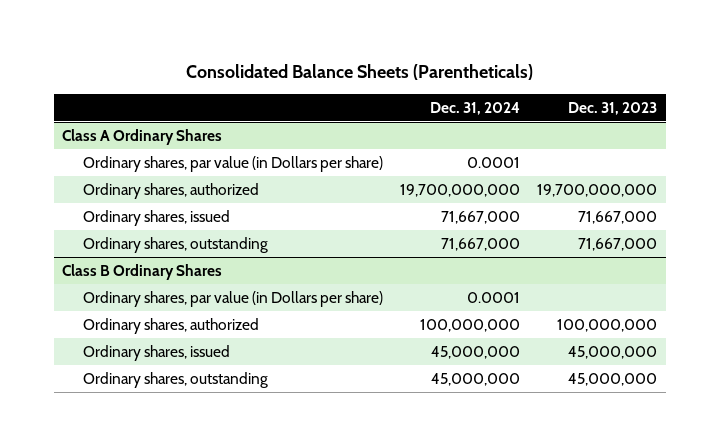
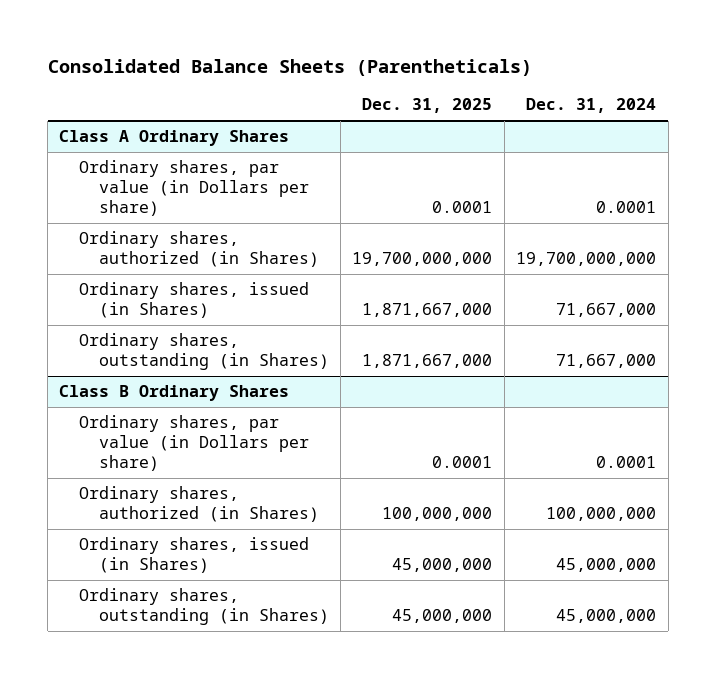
- | Dec. 31, 2024 | Dec. 31, 2023
+ | Dec. 31, 2025 | Dec. 31, 2024
@ Class A Ordinary Shares
- Ordinary shares, authorized | 19,700,000,000 | 19,700,000,000
- Ordinary shares, issued | 71,667,000 | 71,667,000
- Ordinary shares, outstanding | 71,667,000 | 71,667,000
+ Ordinary shares, authorized (in Shares) | 19,700,000,000 | 19,700,000,000
+ Ordinary shares, issued (in Shares) | 1,871,667,000 | 71,667,000
+ Ordinary shares, outstanding (in Shares) | 1,871,667,000 | 71,667,000
@ Class B Ordinary Shares
- Ordinary shares, authorized | 100,000,000 | 100,000,000
- Ordinary shares, issued | 45,000,000 | 45,000,000
- Ordinary shares, outstanding | 45,000,000 | 45,000,000
+ Ordinary shares, authorized (in Shares) | 100,000,000 | 100,000,000
+ Ordinary shares, issued (in Shares) | 45,000,000 | 45,000,000
+ Ordinary shares, outstanding (in Shares) | 45,000,000 | 45,000,000

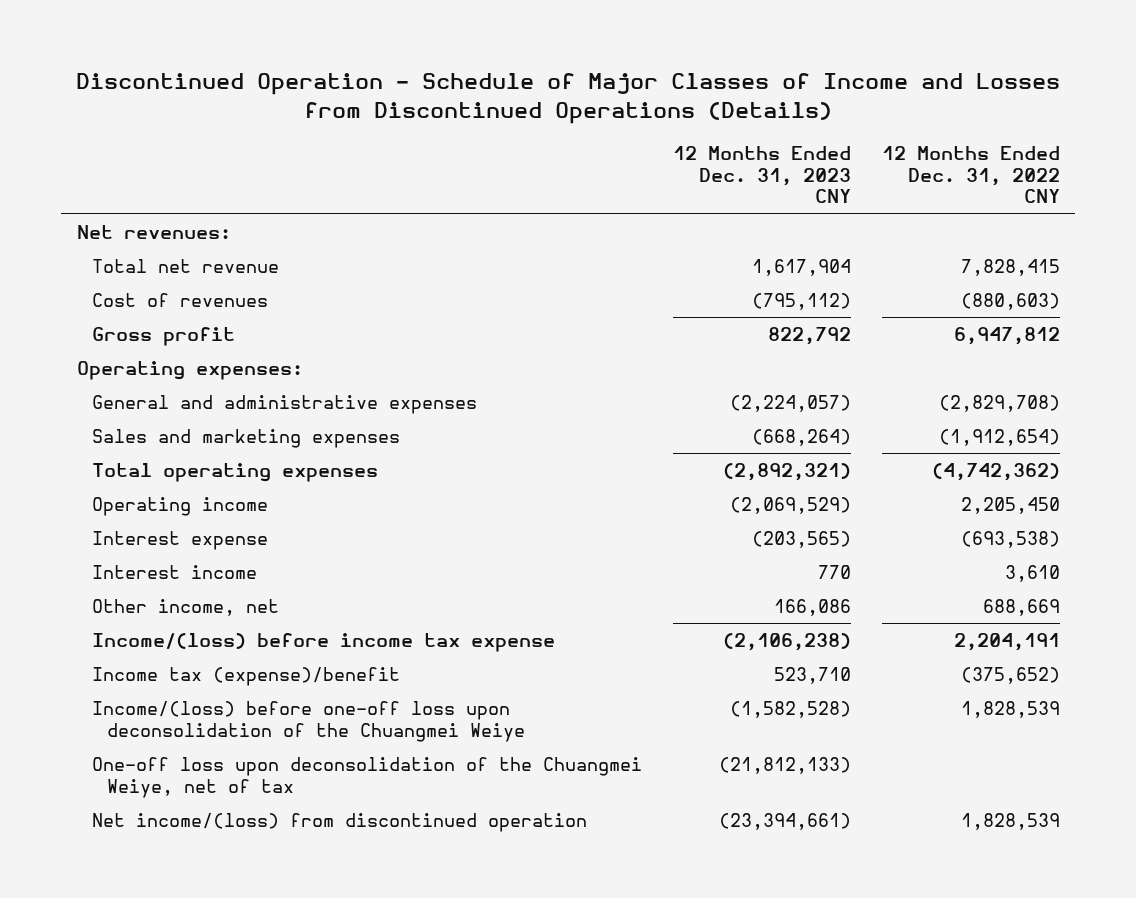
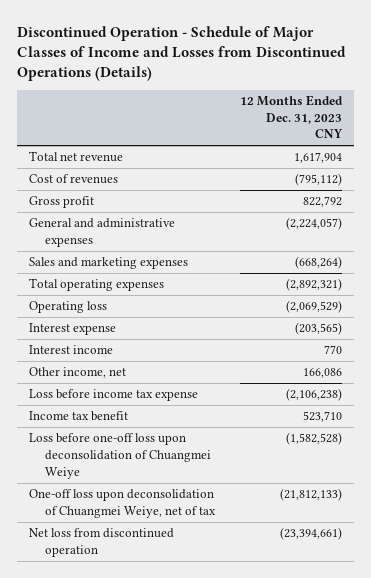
- | 12 Months Ended Dec. 31, 2023 CNY | 12 Months Ended Dec. 31, 2022 CNY
+ | 12 Months Ended Dec. 31, 2023 CNY
- Net revenues:
- Operating expenses:
- Operating income | (2,069,529) | 2,205,450
+ Operating loss | (2,069,529)
- Income/(loss) before income tax expense | (2,106,238) | 2,204,191
- Income tax (expense)/benefit | 523,710 | (375,652)
- Income/(loss) before one-off loss upon deconsolidation of the Chuangmei Weiye | (1,582,528) | 1,828,539
- One-off loss upon deconsolidation of the Chuangmei Weiye, net of tax | (21,812,133) |
- Net income/(loss) from discontinued operation | (23,394,661) | 1,828,539
+ Loss before income tax expense | (2,106,238)
+ Income tax benefit | 523,710
+ Loss before one-off loss upon deconsolidation of Chuangmei Weiye | (1,582,528)
+ One-off loss upon deconsolidation of Chuangmei Weiye, net of tax | (21,812,133)
+ Net loss from discontinued operation | (23,394,661)

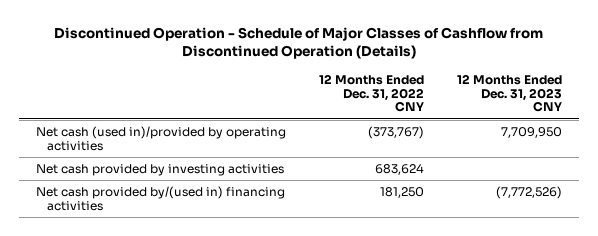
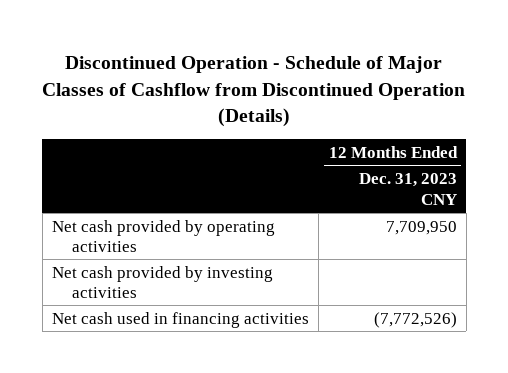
- | 12 Months Ended Dec. 31, 2022 CNY | 12 Months Ended Dec. 31, 2023 CNY
+ | 12 Months Ended Dec. 31, 2023 CNY
- Net cash (used in)/provided by operating activities | (373,767) | 7,709,950
+ Net cash provided by operating activities | 7,709,950
- Net cash provided by/(used in) financing activities | 181,250 | (7,772,526)
+ Net cash used in financing activities | (7,772,526)

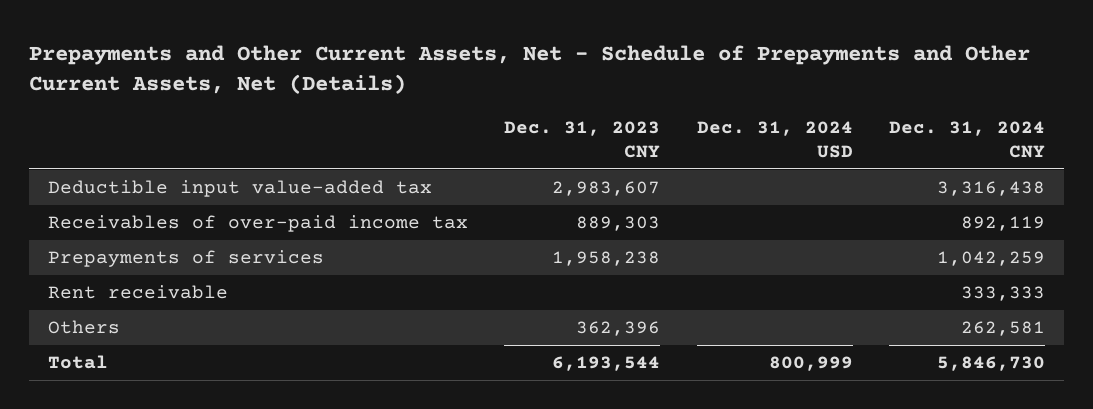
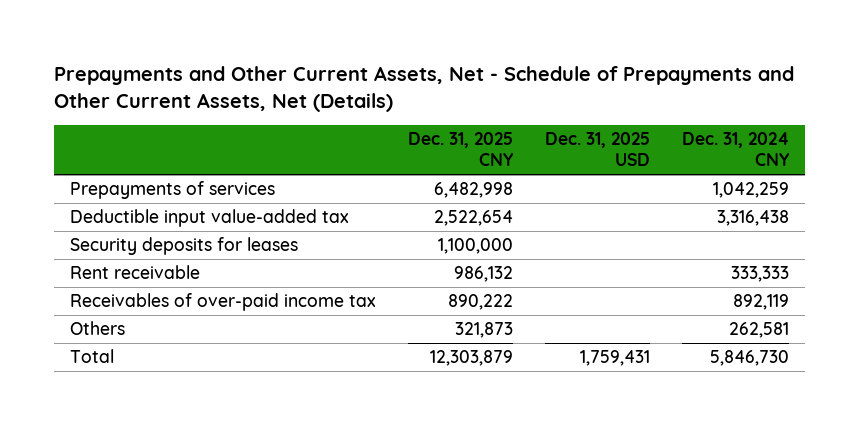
- | Dec. 31, 2023 CNY | Dec. 31, 2024 USD | Dec. 31, 2024 CNY
+ | Dec. 31, 2025 CNY | Dec. 31, 2025 USD | Dec. 31, 2024 CNY
moved down: Deductible input value-added tax | 2,522,654 | | 3,316,438
+ Security deposits for leases | 1,100,000 | |
moved down: Receivables of over-paid income tax | 890,222 | | 892,119

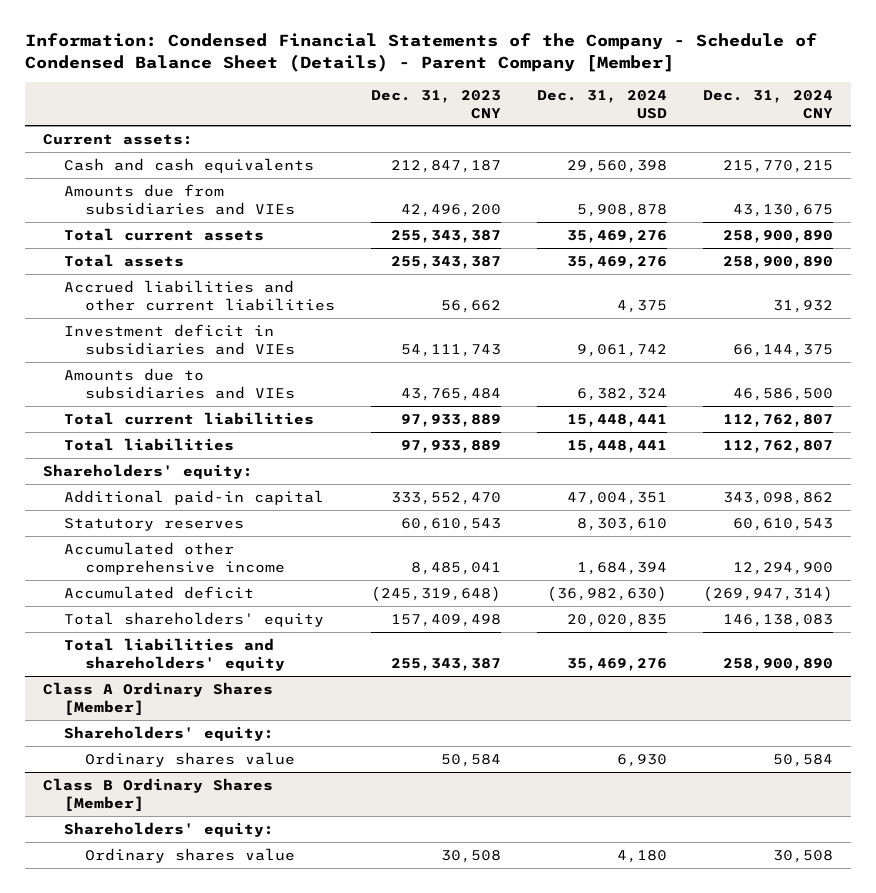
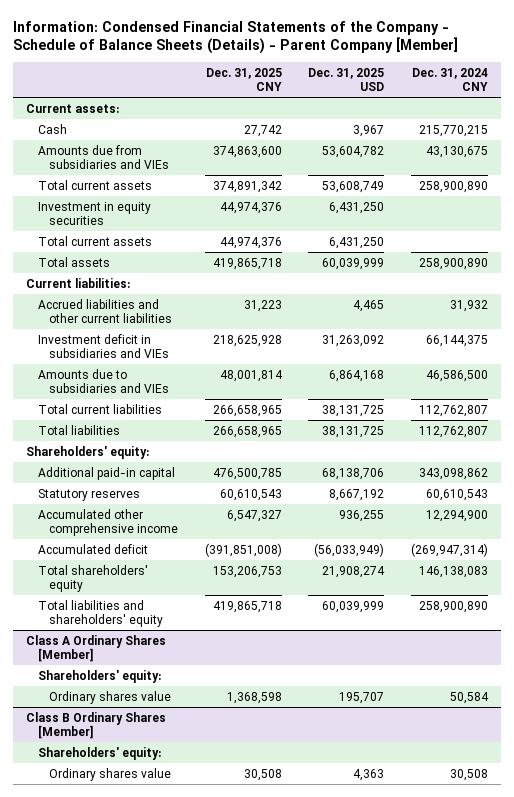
- Information: Condensed Financial Statements of the Company - Schedule of Condensed Balance Sheet (Details) - Parent Company [Member]
+ Information: Condensed Financial Statements of the Company - Schedule of Balance Sheets (Details) - Parent Company [Member]
- | Dec. 31, 2023 CNY | Dec. 31, 2024 USD | Dec. 31, 2024 CNY
+ | Dec. 31, 2025 CNY | Dec. 31, 2025 USD | Dec. 31, 2024 CNY
- Cash and cash equivalents | 212,847,187 | 29,560,398 | 215,770,215
+ Cash | 27,742 | 3,967 | 215,770,215
+ Investment in equity securities | 44,974,376 | 6,431,250 |
+ Total current assets | 44,974,376 | 6,431,250 |
+ Current liabilities:

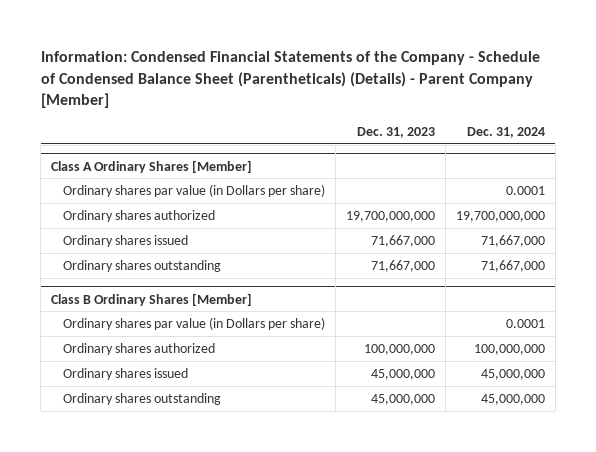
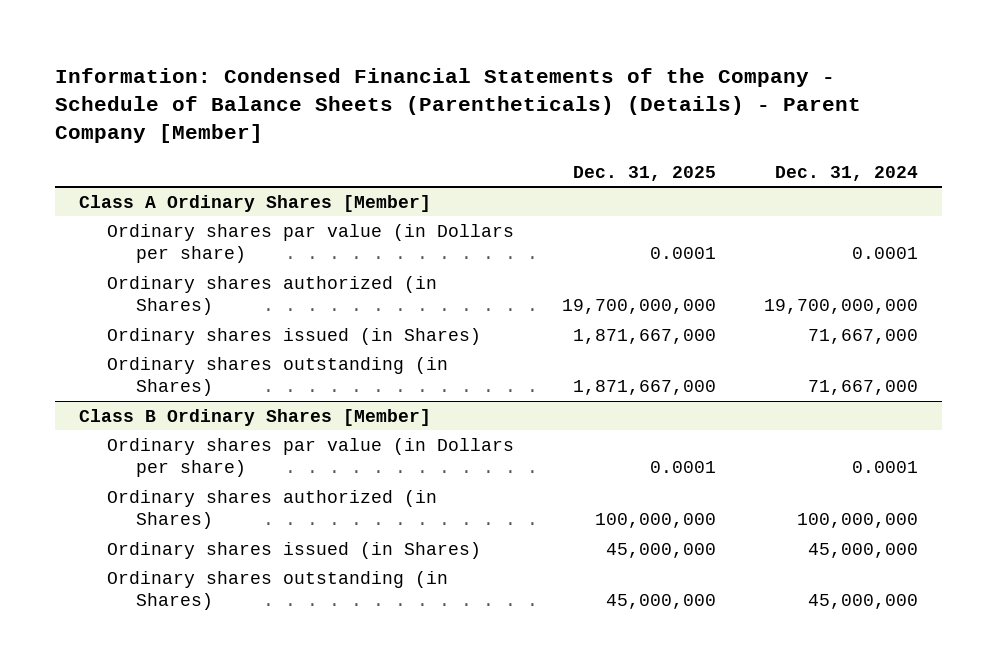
- Information: Condensed Financial Statements of the Company - Schedule of Condensed Balance Sheet (Parentheticals) (Details) - Parent Company [Member]
+ Information: Condensed Financial Statements of the Company - Schedule of Balance Sheets (Parentheticals) (Details) - Parent Company [Member]
- | Dec. 31, 2023 | Dec. 31, 2024
+ | Dec. 31, 2025 | Dec. 31, 2024
@ Class A Ordinary Shares [Member]
- Ordinary shares authorized | 19,700,000,000 | 19,700,000,000
- Ordinary shares issued | 71,667,000 | 71,667,000
- Ordinary shares outstanding | 71,667,000 | 71,667,000
+ Ordinary shares authorized (in Shares) | 19,700,000,000 | 19,700,000,000
+ Ordinary shares issued (in Shares) | 1,871,667,000 | 71,667,000
+ Ordinary shares outstanding (in Shares) | 1,871,667,000 | 71,667,000
@ Class B Ordinary Shares [Member]
- Ordinary shares authorized | 100,000,000 | 100,000,000
- Ordinary shares issued | 45,000,000 | 45,000,000
- Ordinary shares outstanding | 45,000,000 | 45,000,000
+ Ordinary shares authorized (in Shares) | 100,000,000 | 100,000,000
+ Ordinary shares issued (in Shares) | 45,000,000 | 45,000,000
+ Ordinary shares outstanding (in Shares) | 45,000,000 | 45,000,000

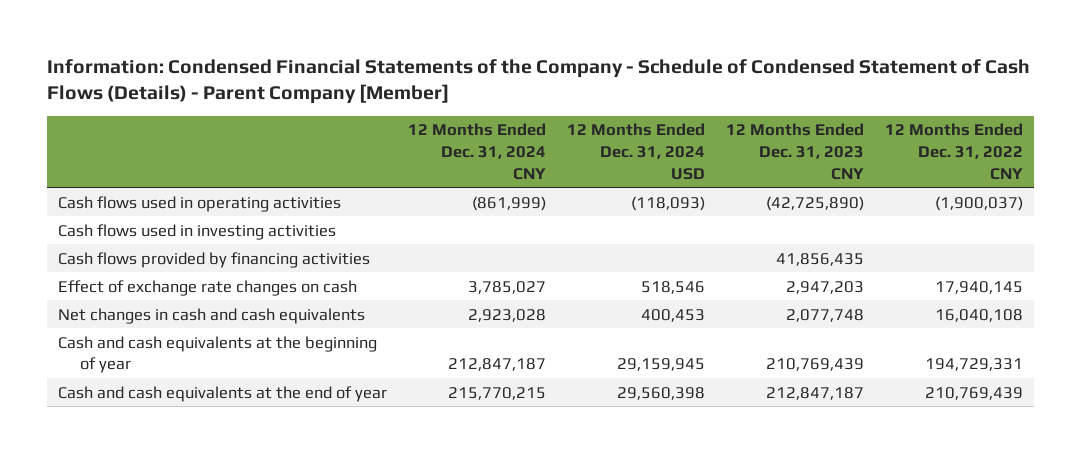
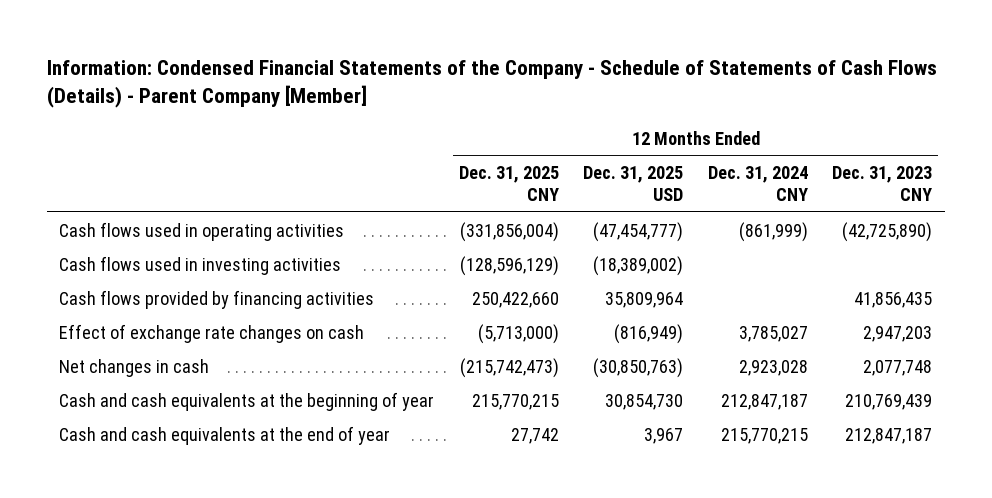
- Information: Condensed Financial Statements of the Company - Schedule of Condensed Statement of Cash Flows (Details) - Parent Company [Member]
+ Information: Condensed Financial Statements of the Company - Schedule of Statements of Cash Flows (Details) - Parent Company [Member]
- | 12 Months Ended Dec. 31, 2024 CNY | 12 Months Ended Dec. 31, 2024 USD | 12 Months Ended Dec. 31, 2023 CNY | 12 Months Ended Dec. 31, 2022 CNY
+ | 12 Months Ended Dec. 31, 2025 CNY | 12 Months Ended Dec. 31, 2025 USD | 12 Months Ended Dec. 31, 2024 CNY | 12 Months Ended Dec. 31, 2023 CNY
- Net changes in cash and cash equivalents | 2,923,028 | 400,453 | 2,077,748 | 16,040,108
+ Net changes in cash | (215,742,473) | (30,850,763) | 2,923,028 | 2,077,748

